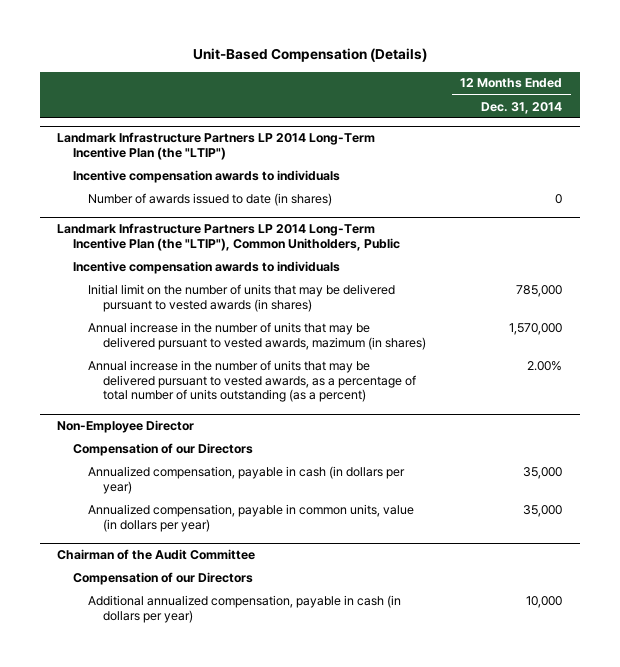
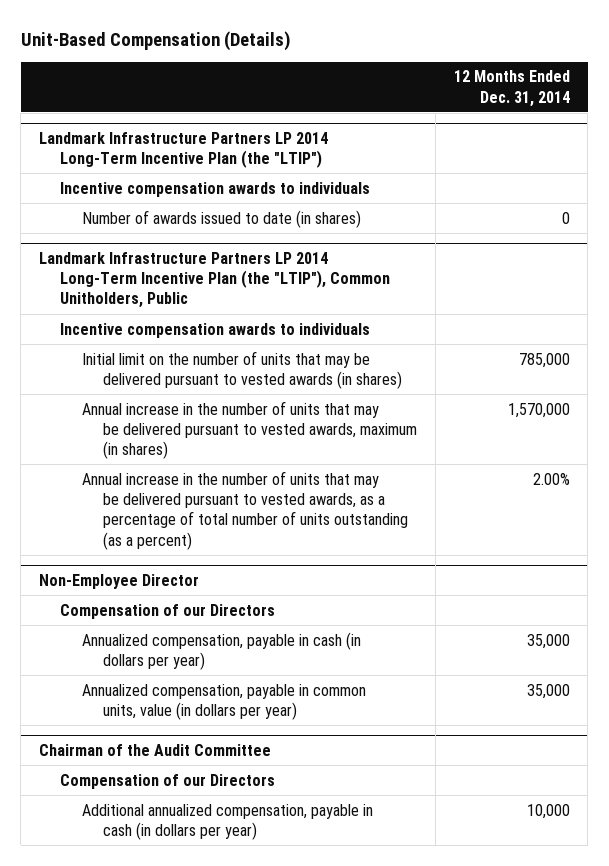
@ Landmark Infrastructure Partners LP 2014 Long-Term Incentive Plan (the "LTIP"), Common Unitholders, Public
- Annual increase in the number of units that may be delivered pursuant to vested awards, mazimum (in shares) | 1,570,000
+ Annual increase in the number of units that may be delivered pursuant to vested awards, maximum (in shares) | 1,570,000

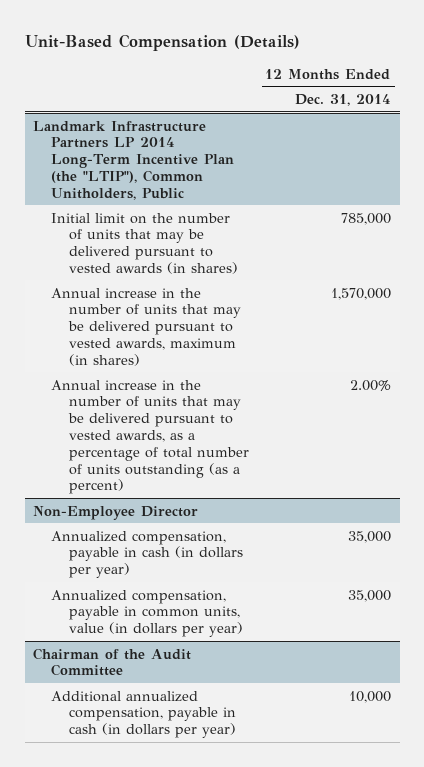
- Landmark Infrastructure Partners LP 2014 Long-Term Incentive Plan (the "LTIP")
- Incentive compensation awards to individuals
- Number of awards issued to date (in shares) | 0
@ Landmark Infrastructure Partners LP 2014 Long-Term Incentive Plan (the "LTIP"), Common Unitholders, Public
- Incentive compensation awards to individuals
@ Non-Employee Director
- Compensation of our Directors
@ Chairman of the Audit Committee
- Compensation of our Directors

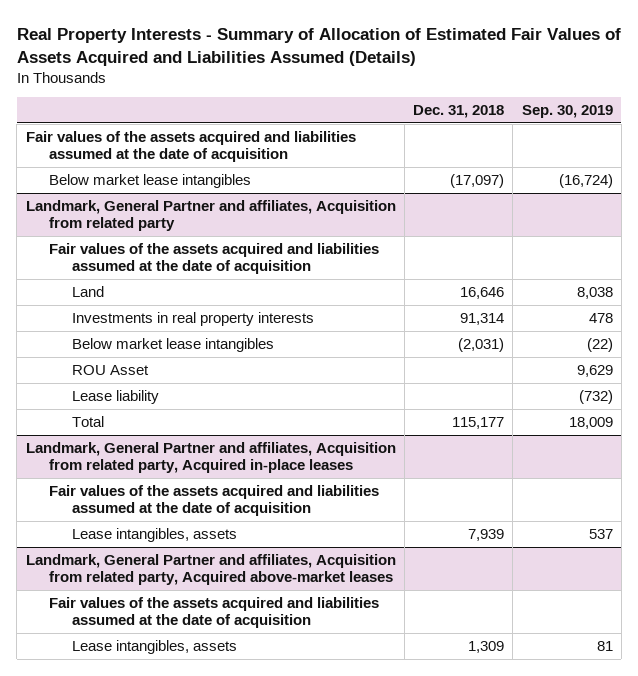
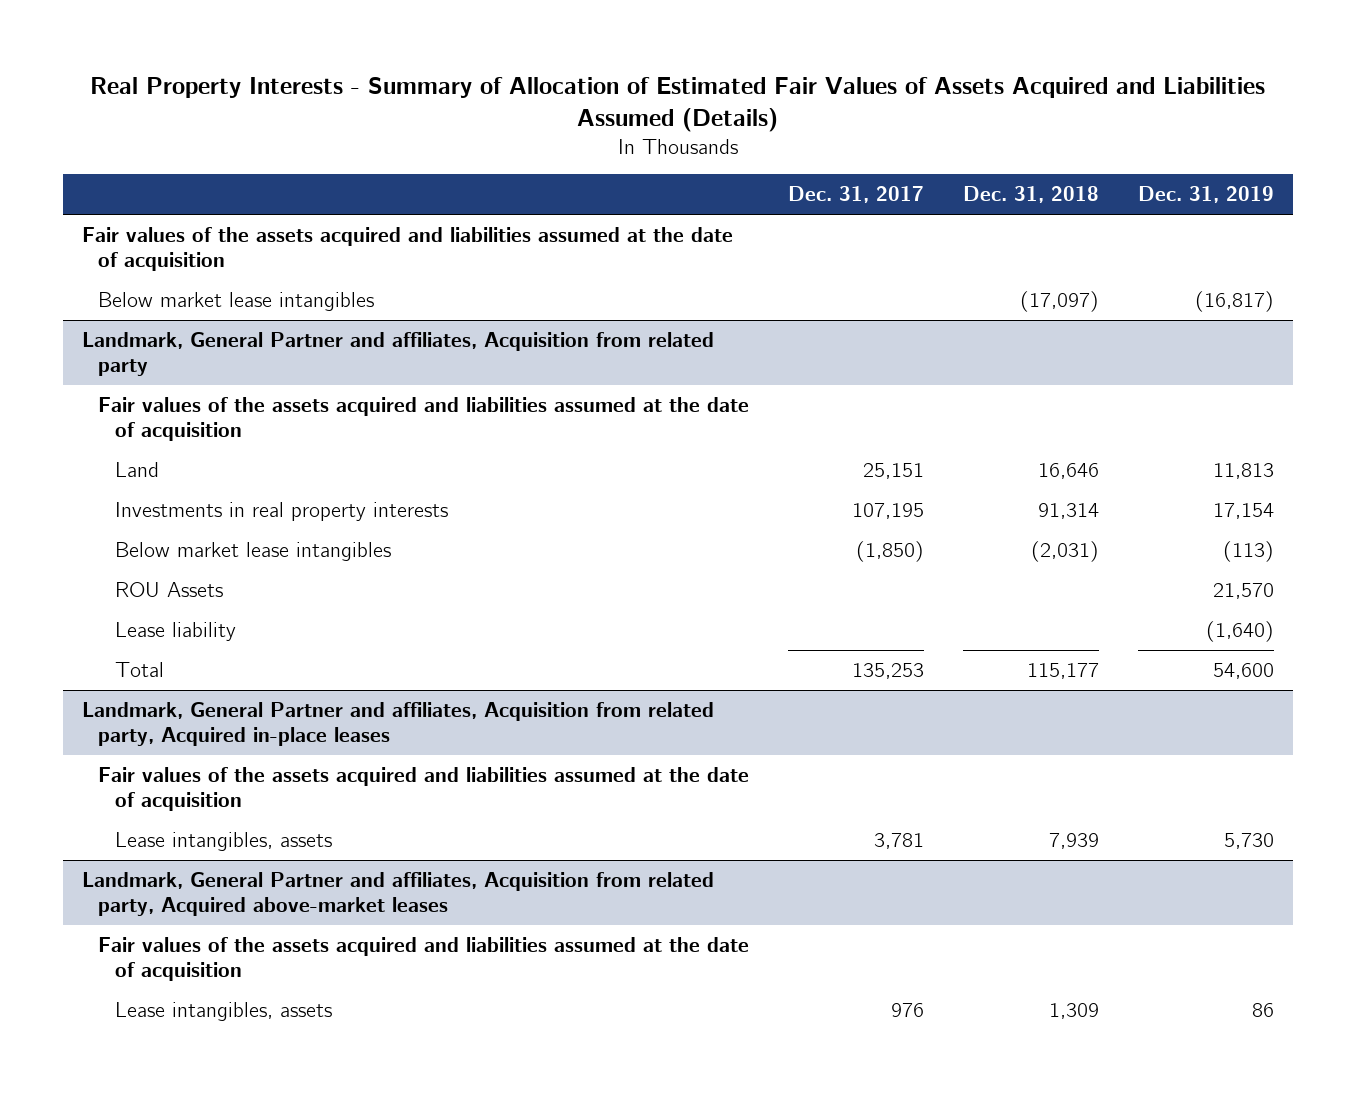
- | Dec. 31, 2018 | Sep. 30, 2019
+ | Dec. 31, 2017 | Dec. 31, 2018 | Dec. 31, 2019
@ Landmark, General Partner and affiliates, Acquisition from related party
- ROU Asset | | 9,629
+ ROU Assets | | | 21,570

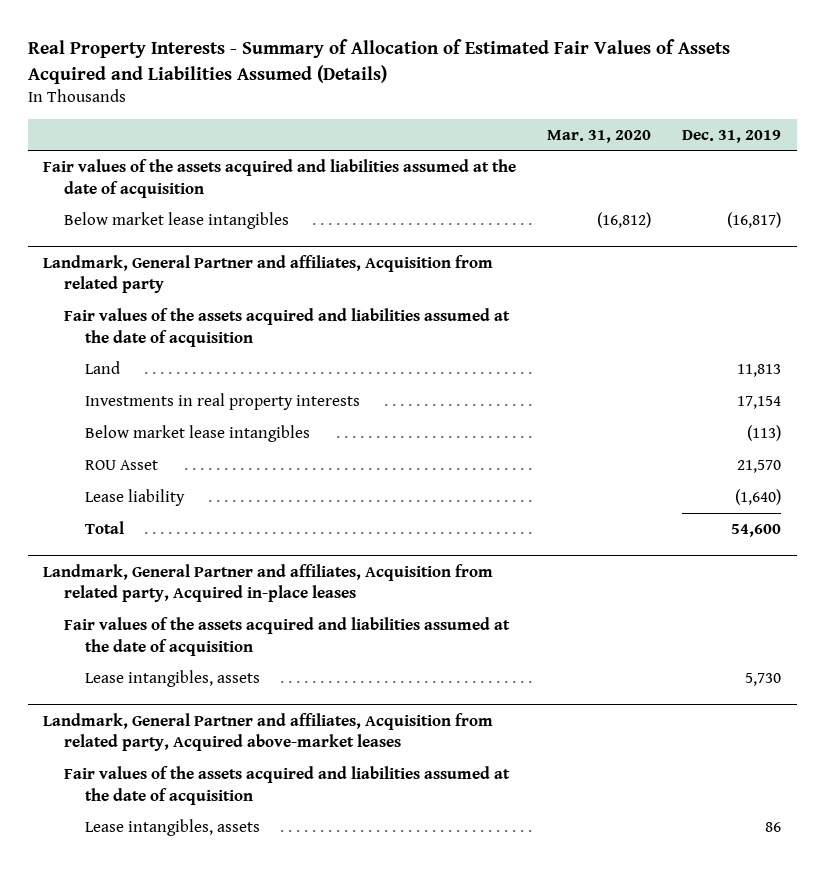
- | Dec. 31, 2017 | Dec. 31, 2018 | Dec. 31, 2019
+ | Mar. 31, 2020 | Dec. 31, 2019
@ Landmark, General Partner and affiliates, Acquisition from related party
- ROU Assets | | | 21,570
+ ROU Asset | | 21,570

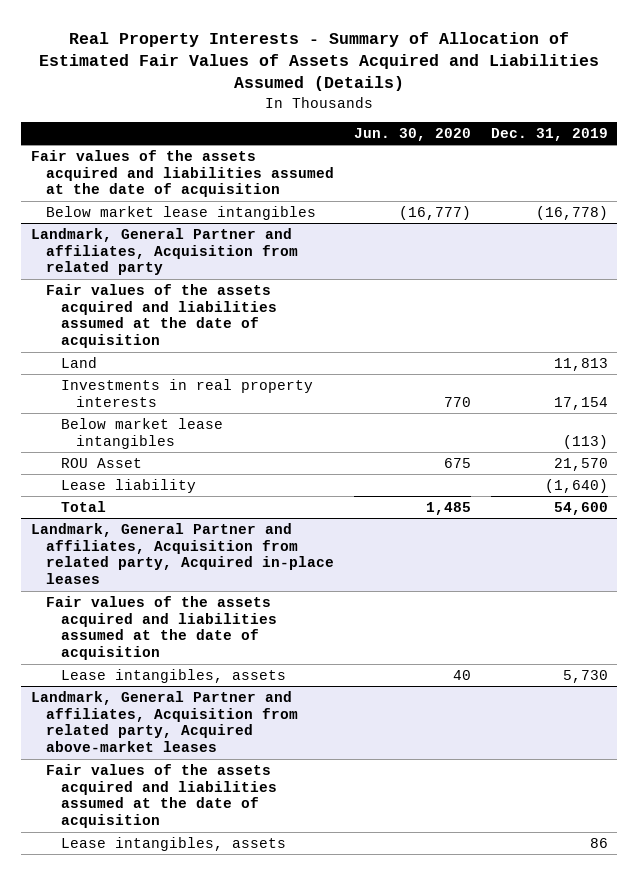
- | Mar. 31, 2020 | Dec. 31, 2019
+ | Jun. 30, 2020 | Dec. 31, 2019
- Below market lease intangibles | (16,812) | (16,817)
+ Below market lease intangibles | (16,777) | (16,778)

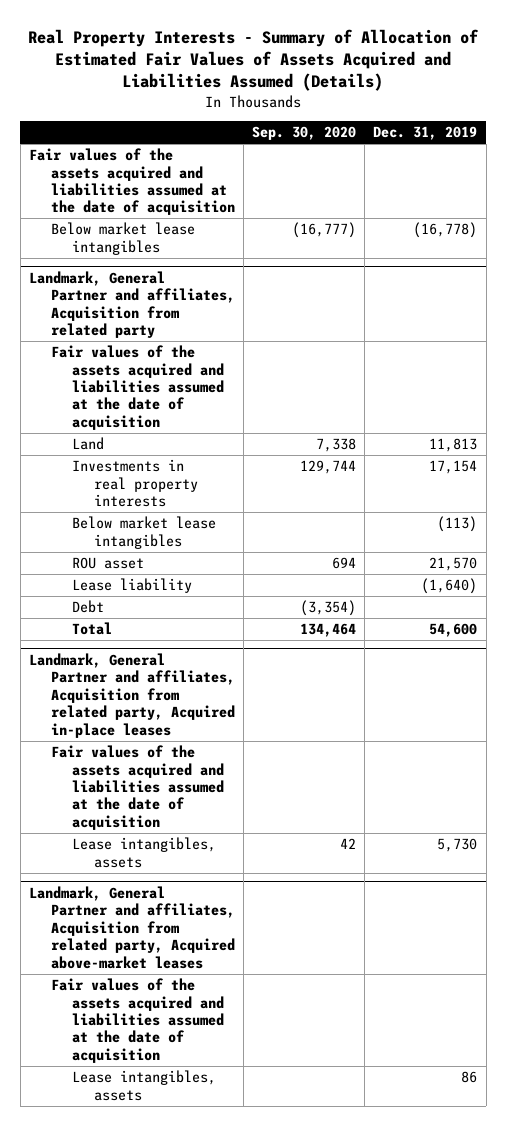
- | Jun. 30, 2020 | Dec. 31, 2019
+ | Sep. 30, 2020 | Dec. 31, 2019
@ Landmark, General Partner and affiliates, Acquisition from related party
- ROU Asset | 675 | 21,570
+ ROU asset | 694 | 21,570
+ Debt | (3,354) |

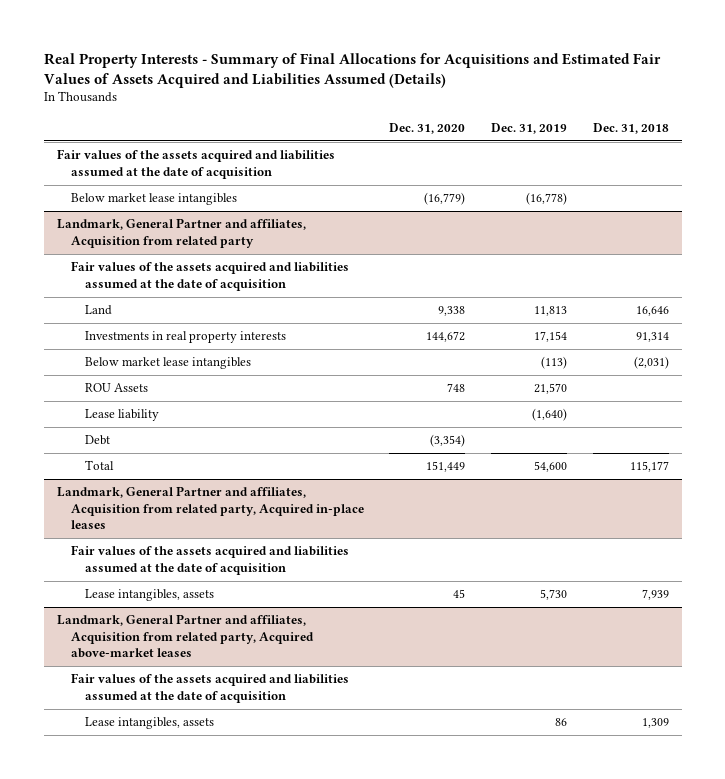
- Real Property Interests - Summary of Allocation of Estimated Fair Values of Assets Acquired and Liabilities Assumed (Details)
+ Real Property Interests - Summary of Final Allocations for Acquisitions and Estimated Fair Values of Assets Acquired and Liabilities Assumed (Details)
- | Sep. 30, 2020 | Dec. 31, 2019
+ | Dec. 31, 2020 | Dec. 31, 2019 | Dec. 31, 2018
@ Landmark, General Partner and affiliates, Acquisition from related party
- ROU asset | 694 | 21,570
+ ROU Assets | 748 | 21,570 |

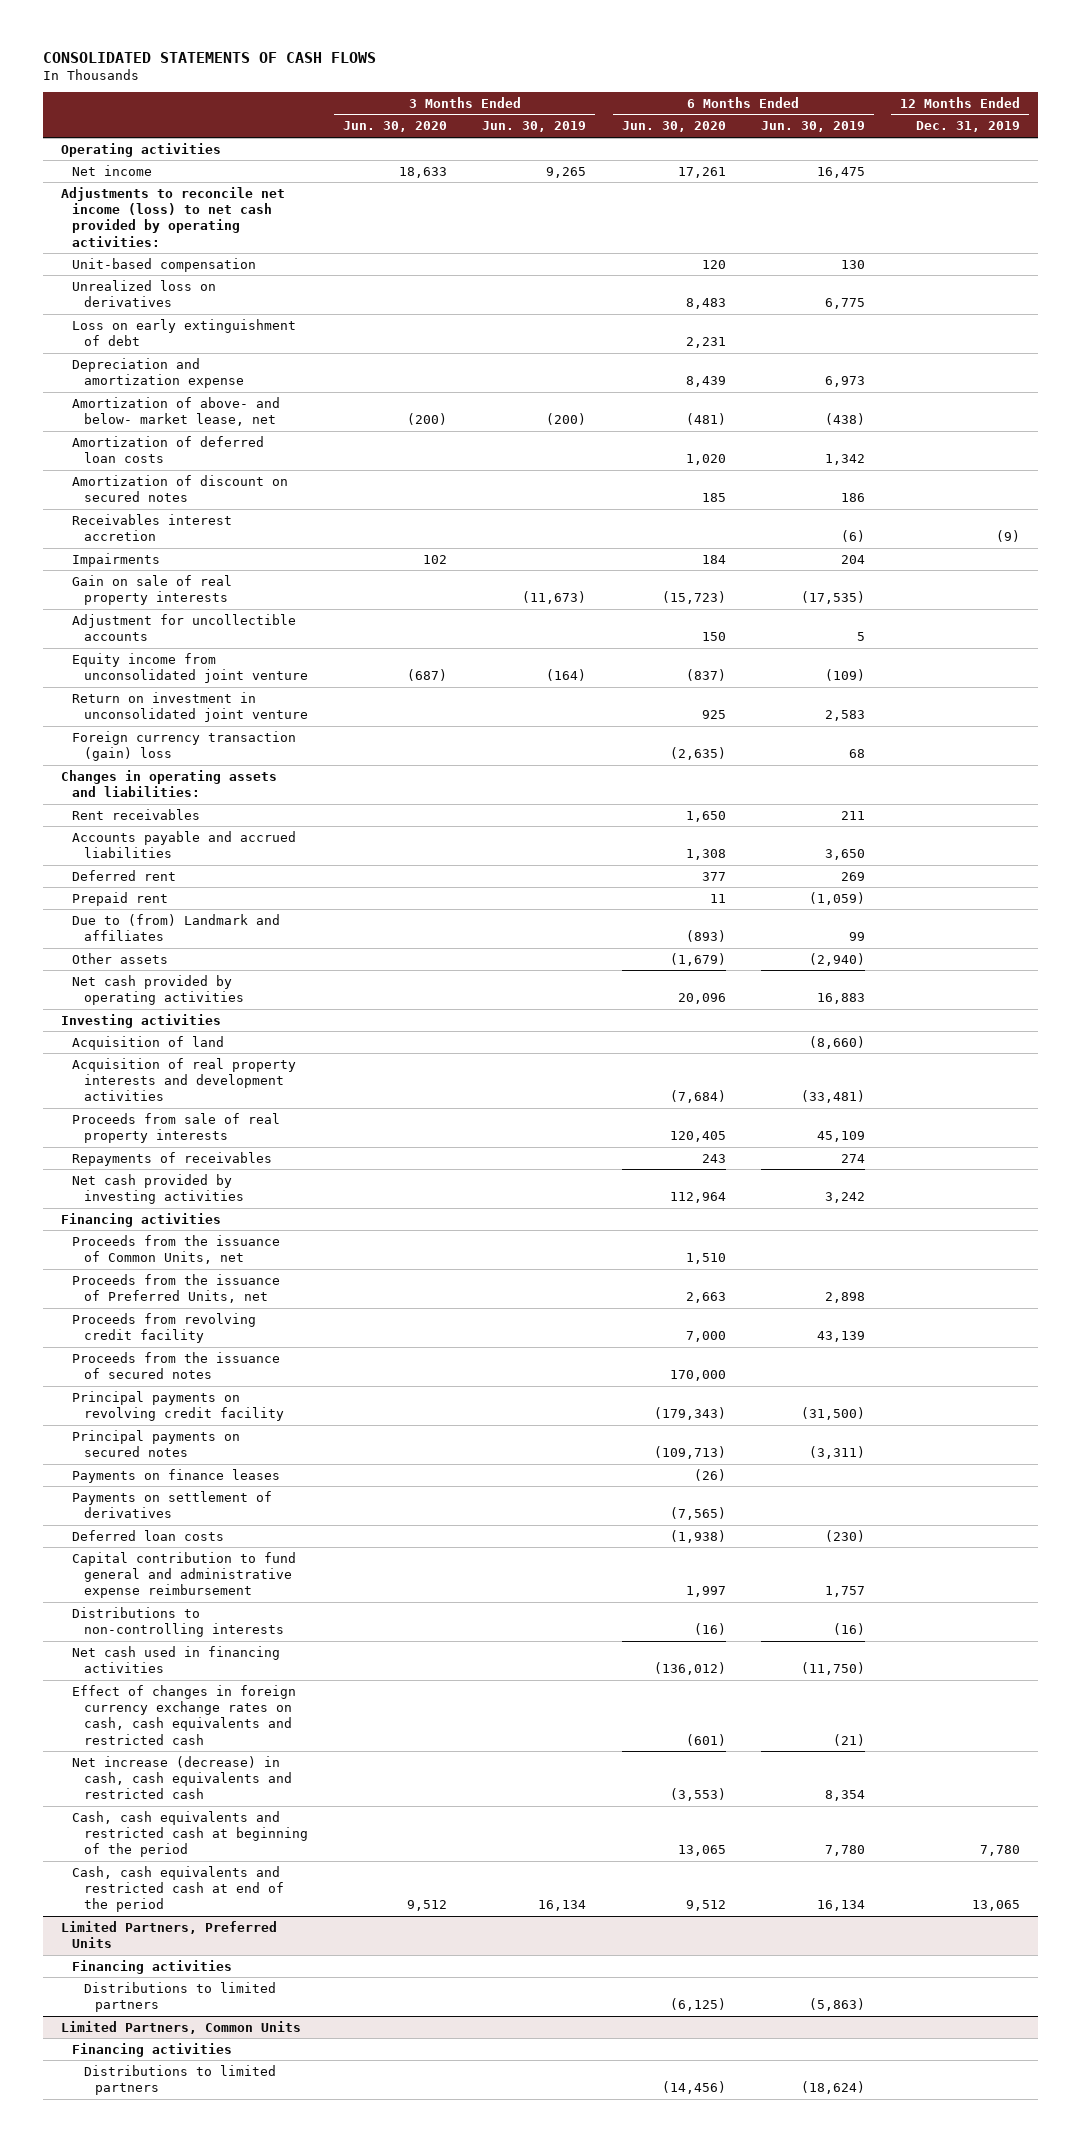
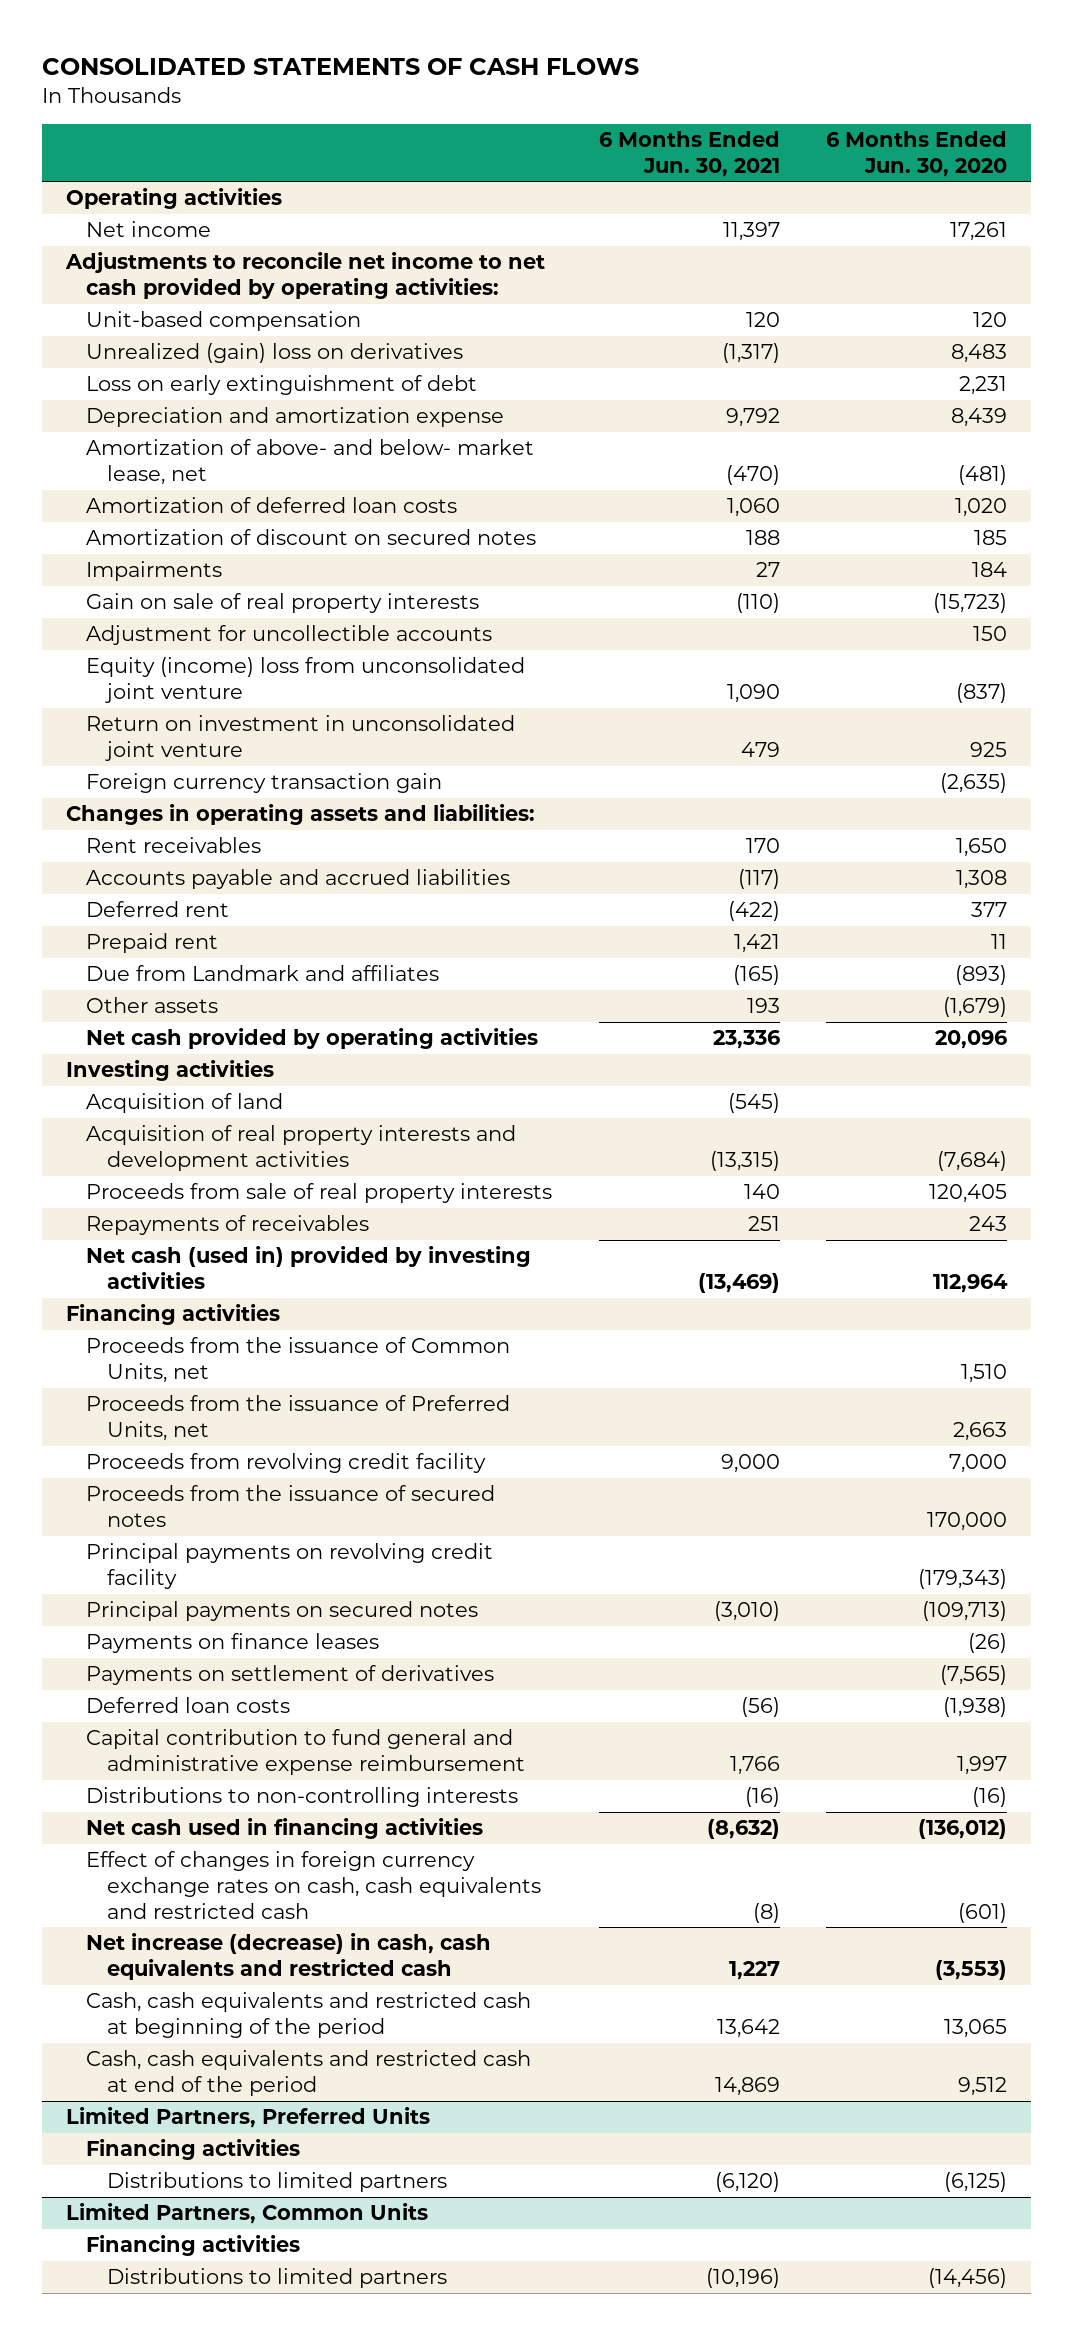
- | 3 Months Ended Jun. 30, 2020 | 3 Months Ended Jun. 30, 2019 | 6 Months Ended Jun. 30, 2020 | 6 Months Ended Jun. 30, 2019 | 12 Months Ended Dec. 31, 2019
+ | 6 Months Ended Jun. 30, 2021 | 6 Months Ended Jun. 30, 2020
- Adjustments to reconcile net income (loss) to net cash provided by operating activities:
+ Adjustments to reconcile net income to net cash provided by operating activities:
- Unrealized loss on derivatives | | | 8,483 | 6,775 |
+ Unrealized (gain) loss on derivatives | (1,317) | 8,483
- Receivables interest accretion | | | | (6) | (9)
- Equity income from unconsolidated joint venture | (687) | (164) | (837) | (109) |
+ Equity (income) loss from unconsolidated joint venture | 1,090 | (837)
- Foreign currency transaction (gain) loss | | | (2,635) | 68 |
+ Foreign currency transaction gain | | (2,635)
- Due to (from) Landmark and affiliates | | | (893) | 99 |
+ Due from Landmark and affiliates | (165) | (893)
- Net cash provided by investing activities | | | 112,964 | 3,242 |
+ Net cash (used in) provided by investing activities | (13,469) | 112,964

